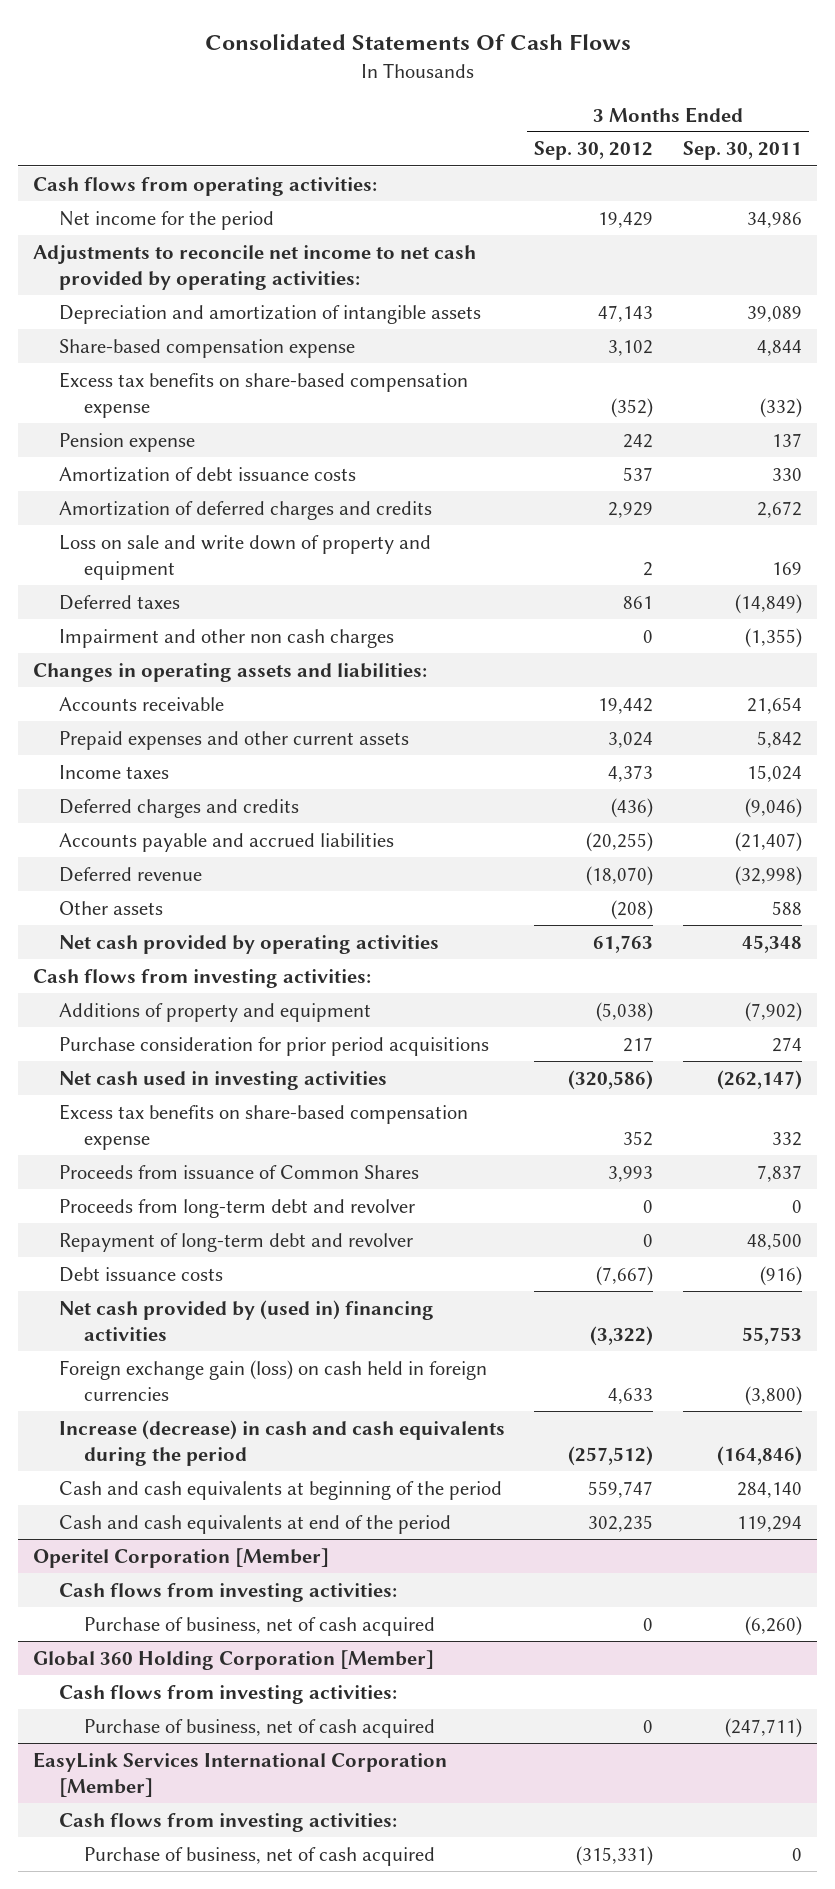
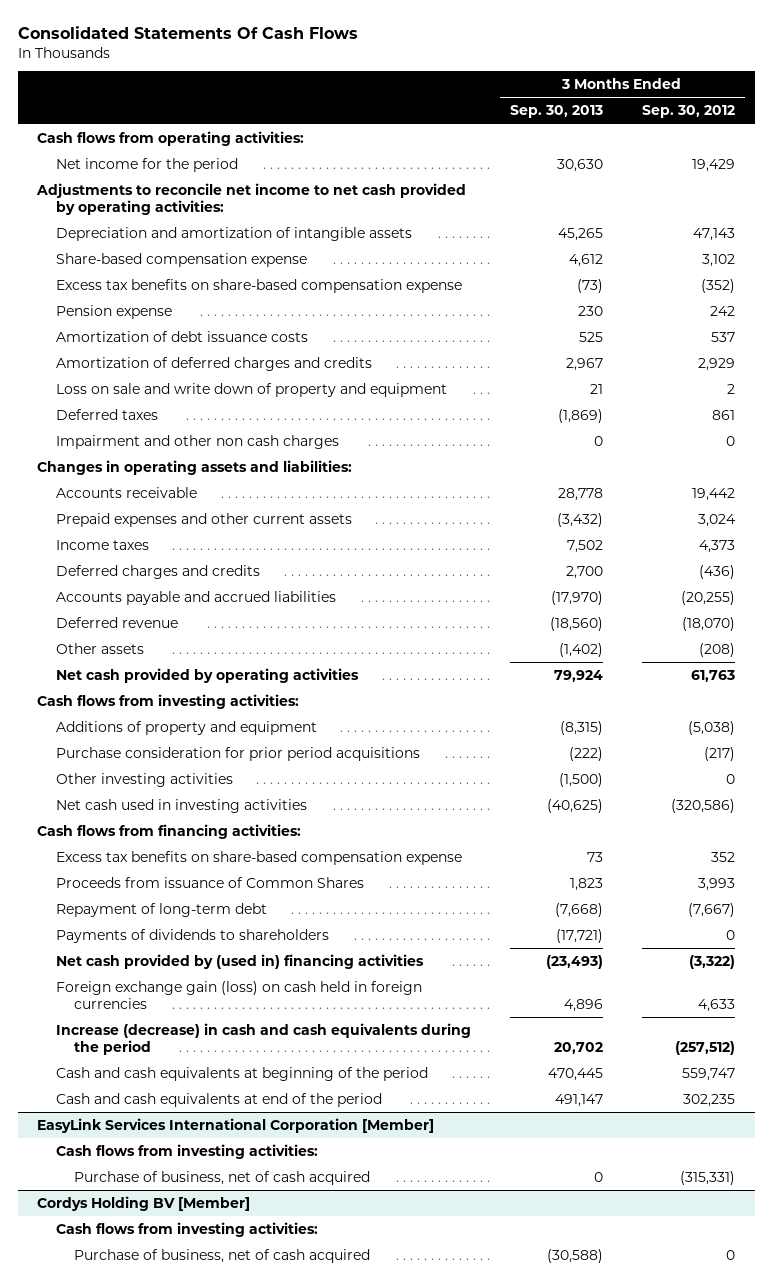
- | 3 Months Ended Sep. 30, 2012 | 3 Months Ended Sep. 30, 2011
+ | 3 Months Ended Sep. 30, 2013 | 3 Months Ended Sep. 30, 2012
- Purchase consideration for prior period acquisitions | 217 | 274
+ Purchase consideration for prior period acquisitions | (222) | (217)
+ Other investing activities | (1,500) | 0
+ Cash flows from financing activities:
- Proceeds from long-term debt and revolver | 0 | 0
- Repayment of long-term debt and revolver | 0 | 48,500
- Debt issuance costs | (7,667) | (916)
+ Repayment of long-term debt | (7,668) | (7,667)
+ Payments of dividends to shareholders | (17,721) | 0
- Operitel Corporation [Member]
- Cash flows from investing activities:
- Purchase of business, net of cash acquired | 0 | (6,260)
- Global 360 Holding Corporation [Member]
- Cash flows from investing activities:
- Purchase of business, net of cash acquired | 0 | (247,711)
+ Cordys Holding BV [Member]
+ Cash flows from investing activities:
+ Purchase of business, net of cash acquired | (30,588) | 0

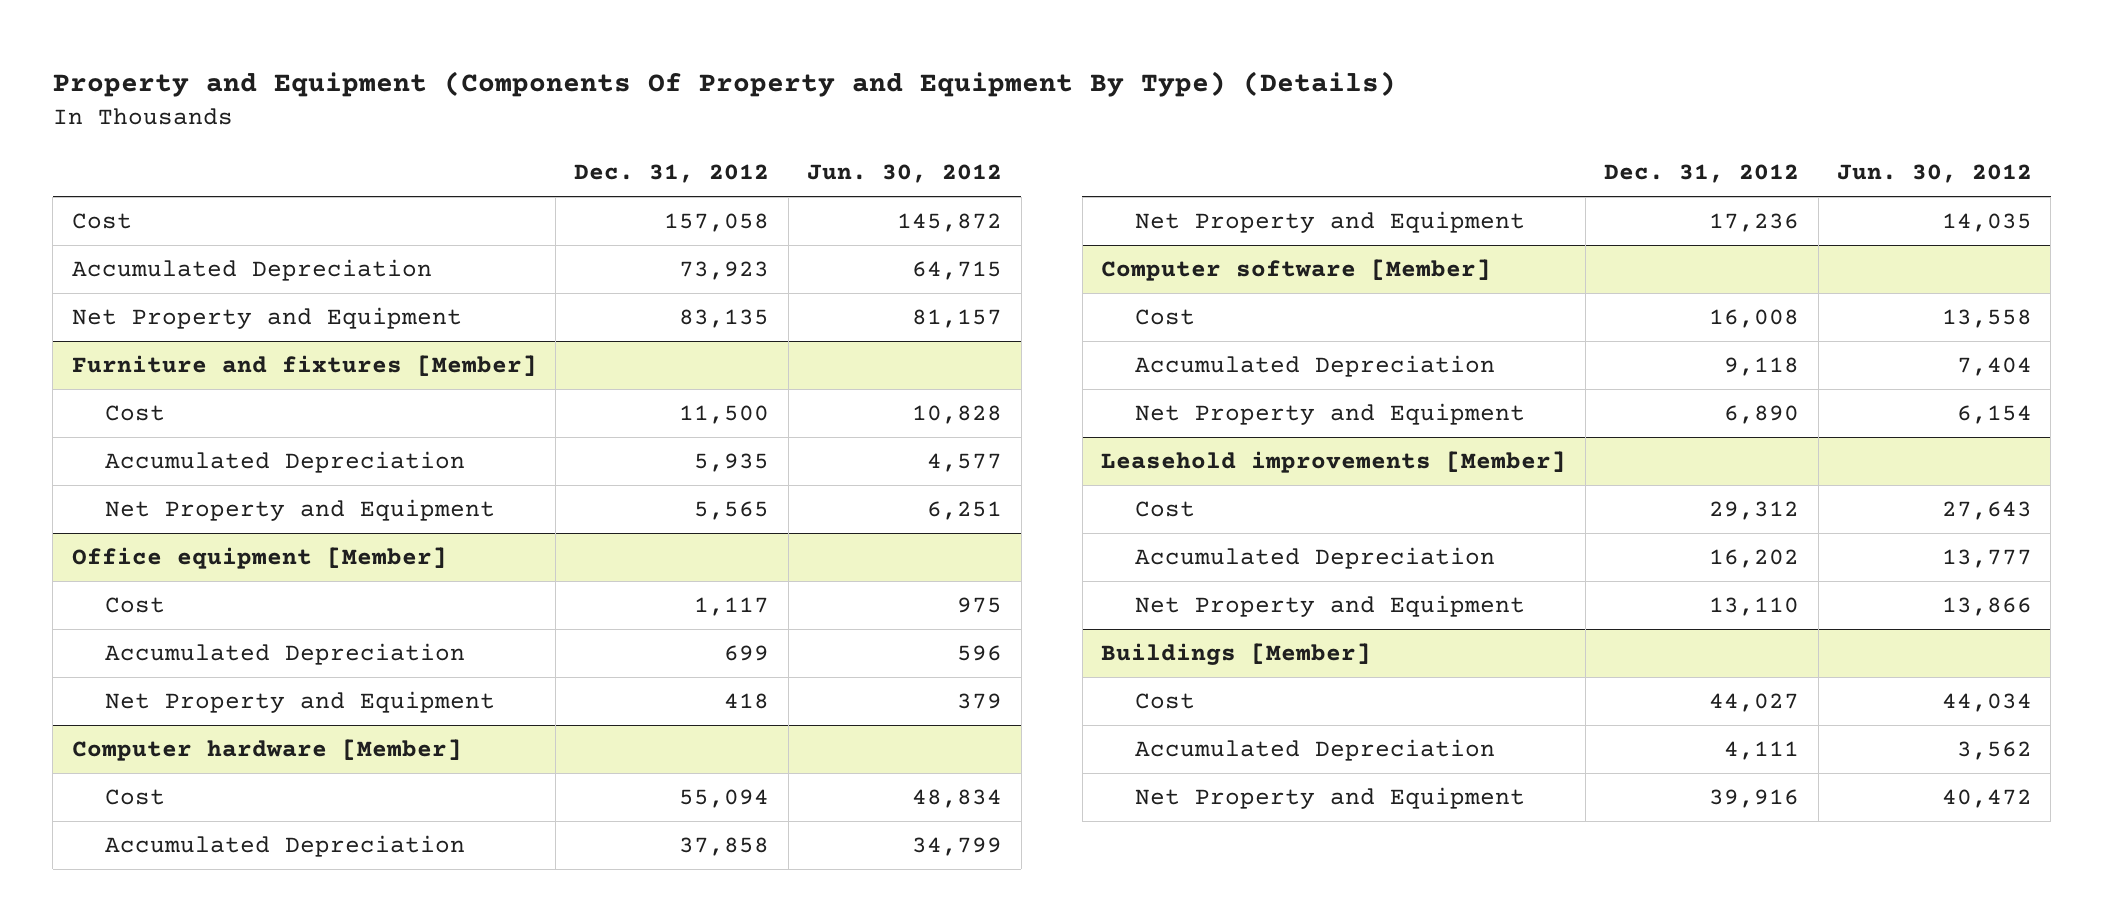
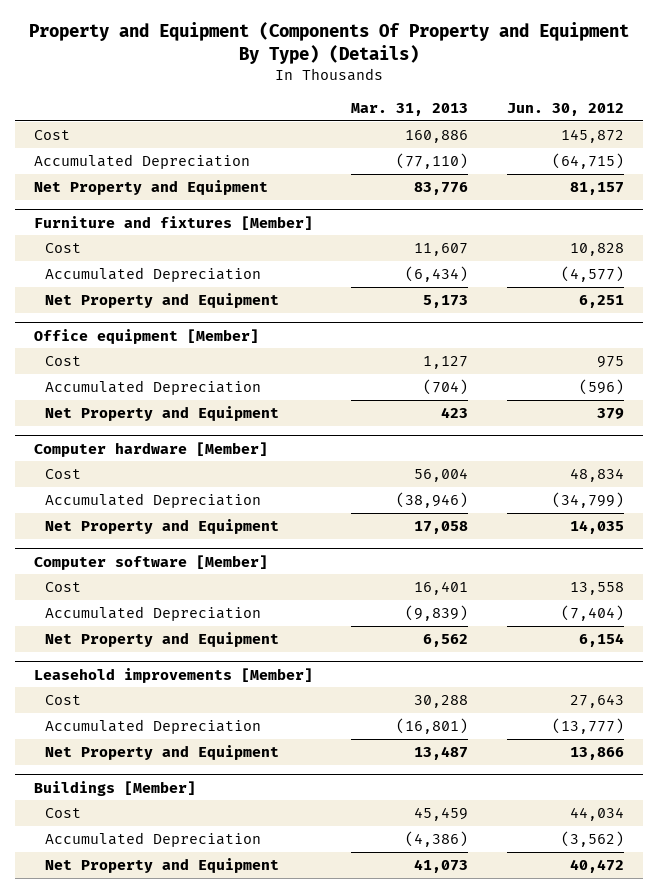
- | Dec. 31, 2012 | Jun. 30, 2012
+ | Mar. 31, 2013 | Jun. 30, 2012
- Accumulated Depreciation | 73,923 | 64,715
+ Accumulated Depreciation | (77,110) | (64,715)
@ Furniture and fixtures [Member]
- Accumulated Depreciation | 5,935 | 4,577
+ Accumulated Depreciation | (6,434) | (4,577)
@ Office equipment [Member]
- Accumulated Depreciation | 699 | 596
+ Accumulated Depreciation | (704) | (596)
@ Computer hardware [Member]
- Accumulated Depreciation | 37,858 | 34,799
+ Accumulated Depreciation | (38,946) | (34,799)
@ Computer software [Member]
- Accumulated Depreciation | 9,118 | 7,404
+ Accumulated Depreciation | (9,839) | (7,404)
@ Leasehold improvements [Member]
- Accumulated Depreciation | 16,202 | 13,777
+ Accumulated Depreciation | (16,801) | (13,777)
@ Buildings [Member]
- Accumulated Depreciation | 4,111 | 3,562
+ Accumulated Depreciation | (4,386) | (3,562)

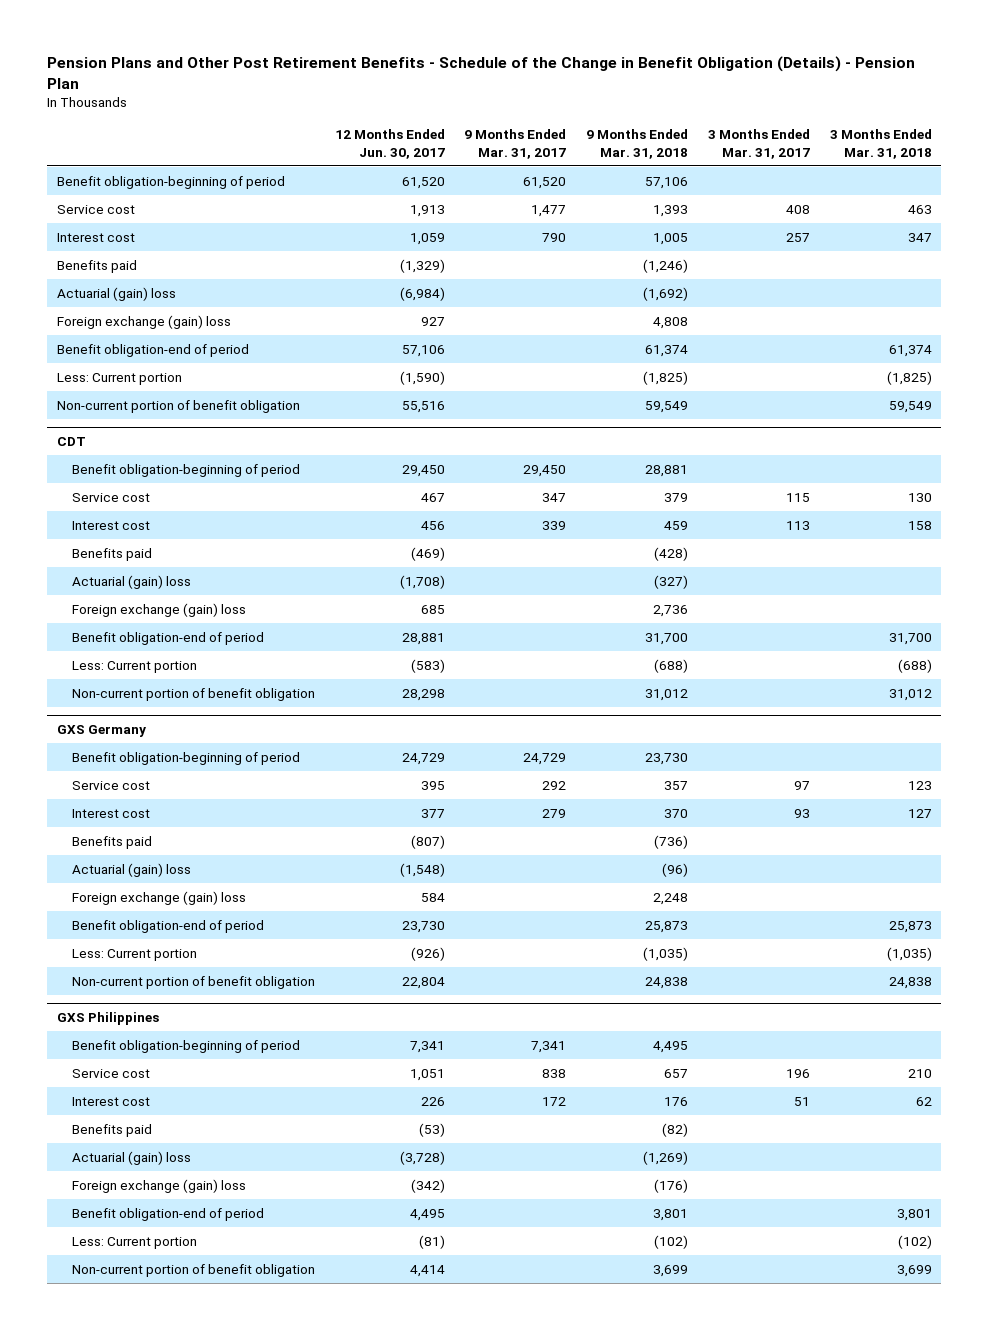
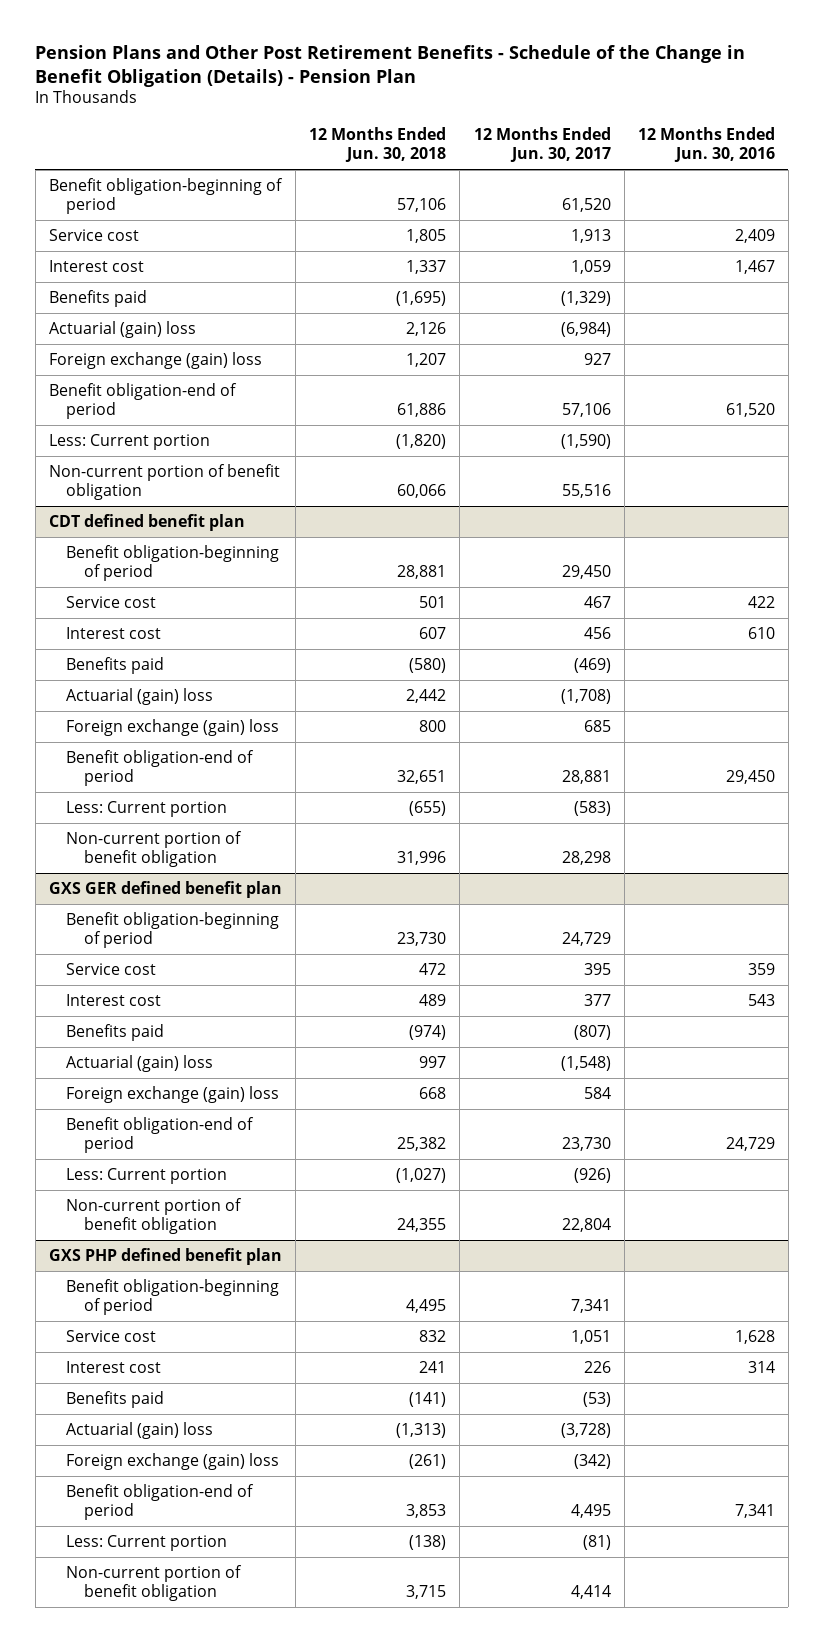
- | 12 Months Ended Jun. 30, 2017 | 9 Months Ended Mar. 31, 2017 | 9 Months Ended Mar. 31, 2018 | 3 Months Ended Mar. 31, 2017 | 3 Months Ended Mar. 31, 2018
+ | 12 Months Ended Jun. 30, 2018 | 12 Months Ended Jun. 30, 2017 | 12 Months Ended Jun. 30, 2016
- CDT
+ CDT defined benefit plan
- GXS Germany
+ GXS GER defined benefit plan
- GXS Philippines
+ GXS PHP defined benefit plan

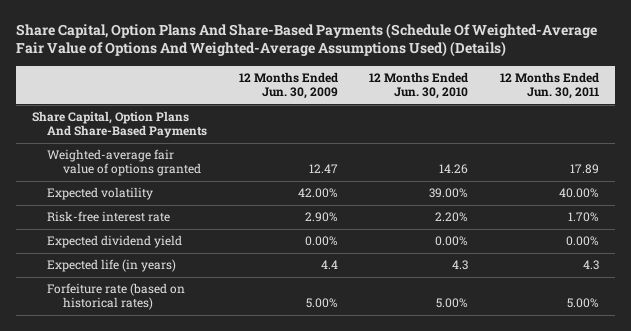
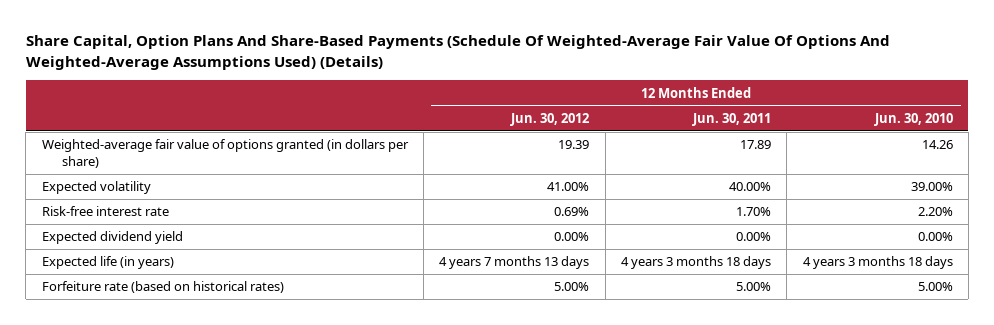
- Share Capital, Option Plans And Share-Based Payments (Schedule Of Weighted-Average Fair Value of Options And Weighted-Average Assumptions Used) (Details)
+ Share Capital, Option Plans And Share-Based Payments (Schedule Of Weighted-Average Fair Value Of Options And Weighted-Average Assumptions Used) (Details)
- | 12 Months Ended Jun. 30, 2009 | 12 Months Ended Jun. 30, 2010 | 12 Months Ended Jun. 30, 2011
+ | 12 Months Ended Jun. 30, 2012 | 12 Months Ended Jun. 30, 2011 | 12 Months Ended Jun. 30, 2010
- Share Capital, Option Plans And Share-Based Payments
- Weighted-average fair value of options granted | 12.47 | 14.26 | 17.89
+ Weighted-average fair value of options granted (in dollars per share) | 19.39 | 17.89 | 14.26
- Expected life (in years) | 4.4 | 4.3 | 4.3
+ Expected life (in years) | 4 years 7 months 13 days | 4 years 3 months 18 days | 4 years 3 months 18 days

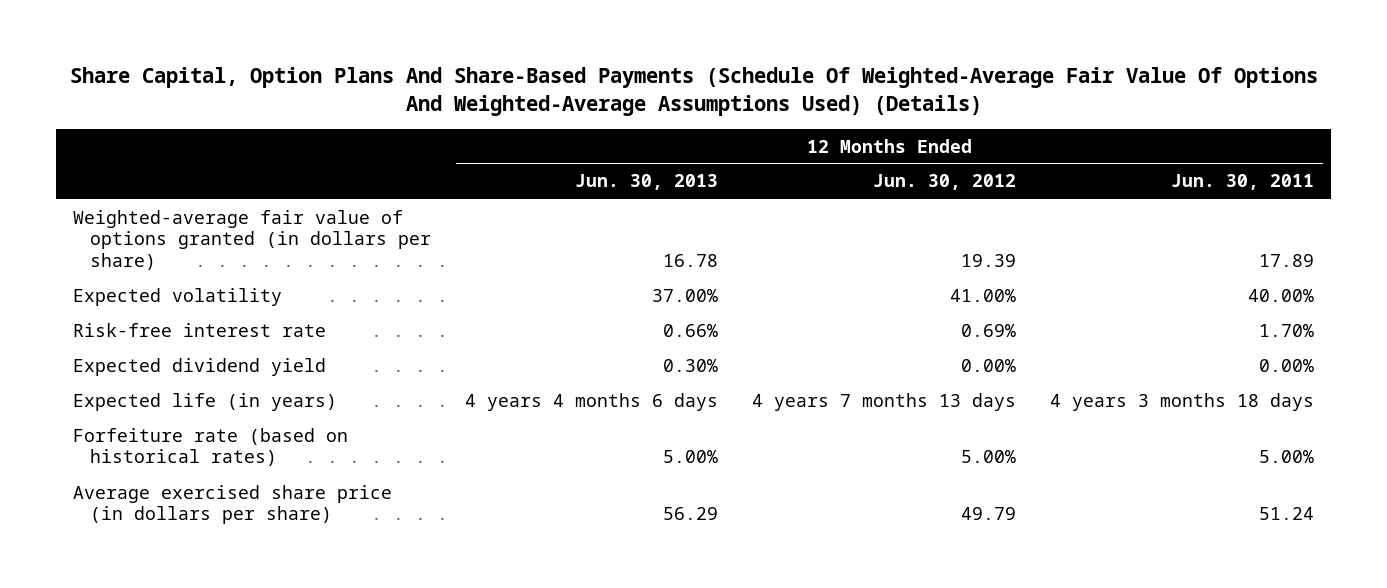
- | 12 Months Ended Jun. 30, 2012 | 12 Months Ended Jun. 30, 2011 | 12 Months Ended Jun. 30, 2010
+ | 12 Months Ended Jun. 30, 2013 | 12 Months Ended Jun. 30, 2012 | 12 Months Ended Jun. 30, 2011
+ Average exercised share price (in dollars per share) | 56.29 | 49.79 | 51.24

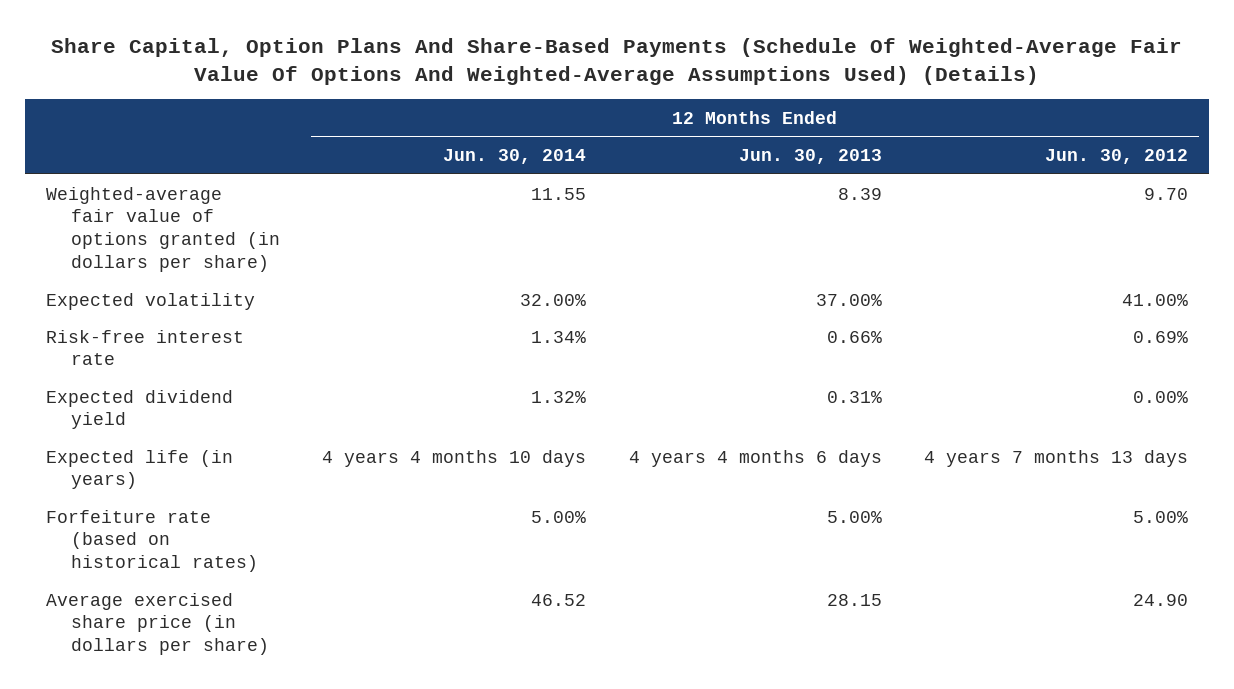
- | 12 Months Ended Jun. 30, 2013 | 12 Months Ended Jun. 30, 2012 | 12 Months Ended Jun. 30, 2011
+ | 12 Months Ended Jun. 30, 2014 | 12 Months Ended Jun. 30, 2013 | 12 Months Ended Jun. 30, 2012
- Weighted-average fair value of options granted (in dollars per share) | 16.78 | 19.39 | 17.89
+ Weighted-average fair value of options granted (in dollars per share) | 11.55 | 8.39 | 9.70
- Expected dividend yield | 0.30% | 0.00% | 0.00%
+ Expected dividend yield | 1.32% | 0.31% | 0.00%
- Average exercised share price (in dollars per share) | 56.29 | 49.79 | 51.24
+ Average exercised share price (in dollars per share) | 46.52 | 28.15 | 24.90

